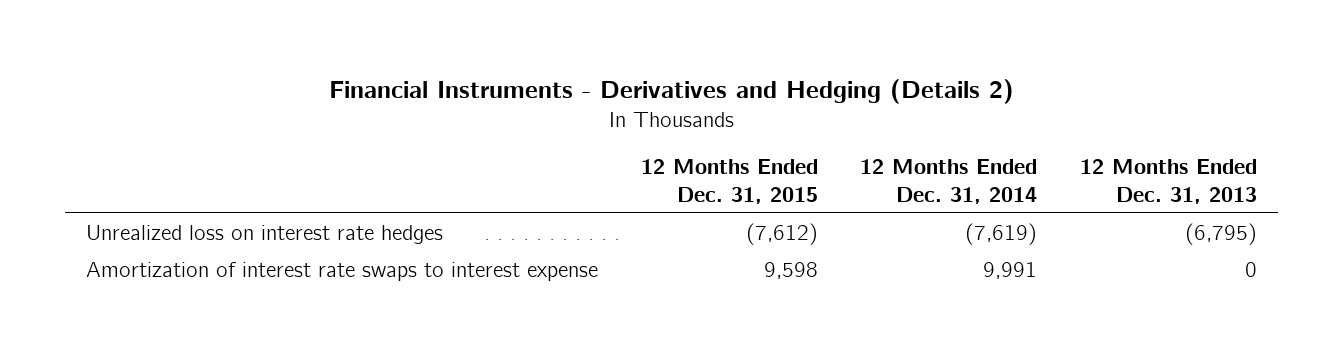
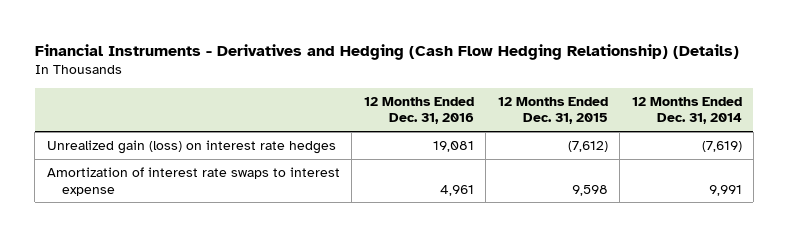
- Financial Instruments - Derivatives and Hedging (Details 2)
+ Financial Instruments - Derivatives and Hedging (Cash Flow Hedging Relationship) (Details)
- | 12 Months Ended Dec. 31, 2015 | 12 Months Ended Dec. 31, 2014 | 12 Months Ended Dec. 31, 2013
+ | 12 Months Ended Dec. 31, 2016 | 12 Months Ended Dec. 31, 2015 | 12 Months Ended Dec. 31, 2014
- Unrealized loss on interest rate hedges | (7,612) | (7,619) | (6,795)
+ Unrealized gain (loss) on interest rate hedges | 19,081 | (7,612) | (7,619)

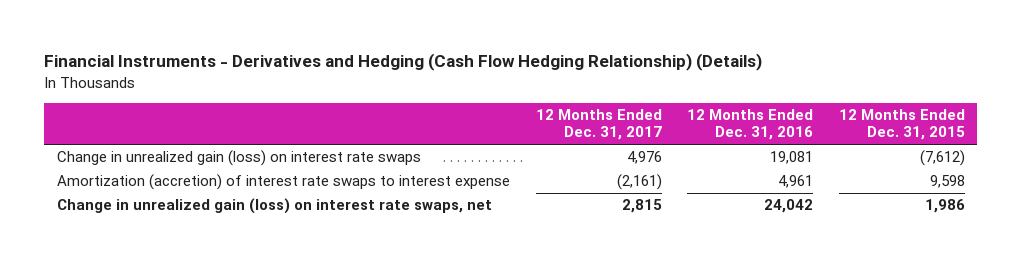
- | 12 Months Ended Dec. 31, 2016 | 12 Months Ended Dec. 31, 2015 | 12 Months Ended Dec. 31, 2014
+ | 12 Months Ended Dec. 31, 2017 | 12 Months Ended Dec. 31, 2016 | 12 Months Ended Dec. 31, 2015
- Unrealized gain (loss) on interest rate hedges | 19,081 | (7,612) | (7,619)
- Amortization of interest rate swaps to interest expense | 4,961 | 9,598 | 9,991
+ Change in unrealized gain (loss) on interest rate swaps | 4,976 | 19,081 | (7,612)
+ Amortization (accretion) of interest rate swaps to interest expense | (2,161) | 4,961 | 9,598
+ Change in unrealized gain (loss) on interest rate swaps, net | 2,815 | 24,042 | 1,986

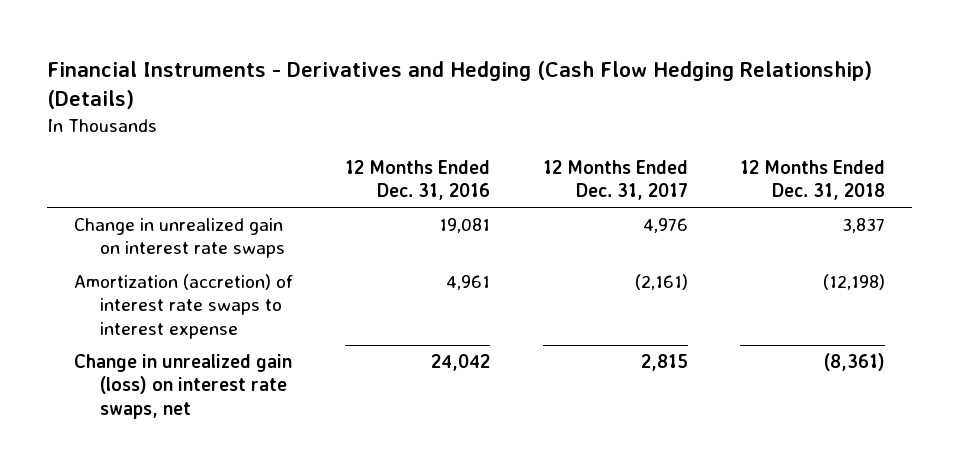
- | 12 Months Ended Dec. 31, 2017 | 12 Months Ended Dec. 31, 2016 | 12 Months Ended Dec. 31, 2015
+ | 12 Months Ended Dec. 31, 2016 | 12 Months Ended Dec. 31, 2017 | 12 Months Ended Dec. 31, 2018
- Change in unrealized gain (loss) on interest rate swaps | 4,976 | 19,081 | (7,612)
+ Change in unrealized gain on interest rate swaps | 19,081 | 4,976 | 3,837

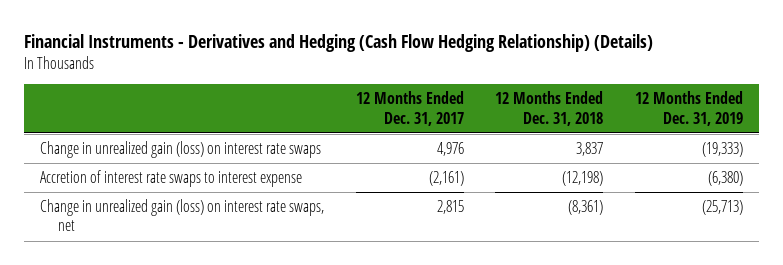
- | 12 Months Ended Dec. 31, 2016 | 12 Months Ended Dec. 31, 2017 | 12 Months Ended Dec. 31, 2018
+ | 12 Months Ended Dec. 31, 2017 | 12 Months Ended Dec. 31, 2018 | 12 Months Ended Dec. 31, 2019
- Change in unrealized gain on interest rate swaps | 19,081 | 4,976 | 3,837
- Amortization (accretion) of interest rate swaps to interest expense | 4,961 | (2,161) | (12,198)
+ Change in unrealized gain (loss) on interest rate swaps | 4,976 | 3,837 | (19,333)
+ Accretion of interest rate swaps to interest expense | (2,161) | (12,198) | (6,380)

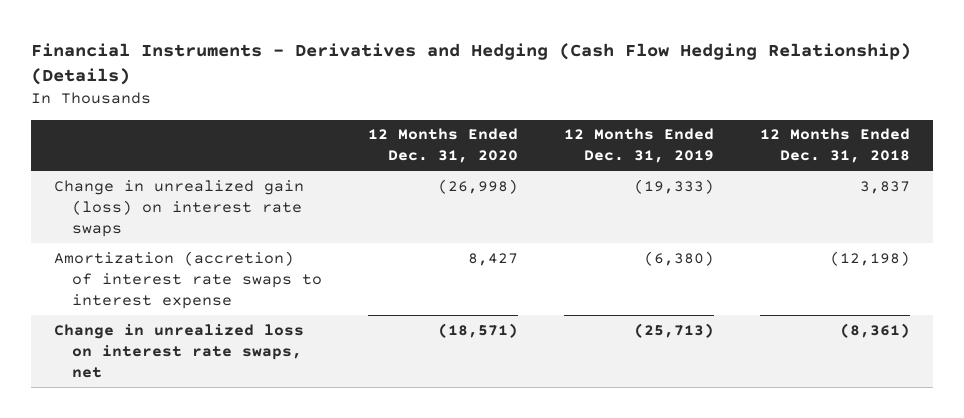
- | 12 Months Ended Dec. 31, 2017 | 12 Months Ended Dec. 31, 2018 | 12 Months Ended Dec. 31, 2019
+ | 12 Months Ended Dec. 31, 2020 | 12 Months Ended Dec. 31, 2019 | 12 Months Ended Dec. 31, 2018
- Accretion of interest rate swaps to interest expense | (2,161) | (12,198) | (6,380)
- Change in unrealized gain (loss) on interest rate swaps, net | 2,815 | (8,361) | (25,713)
+ Amortization (accretion) of interest rate swaps to interest expense | 8,427 | (6,380) | (12,198)
+ Change in unrealized loss on interest rate swaps, net | (18,571) | (25,713) | (8,361)

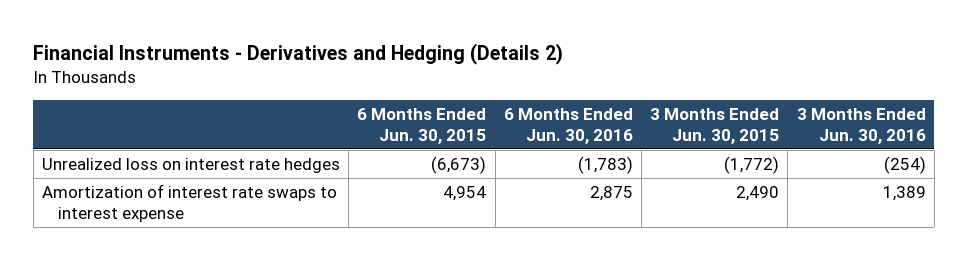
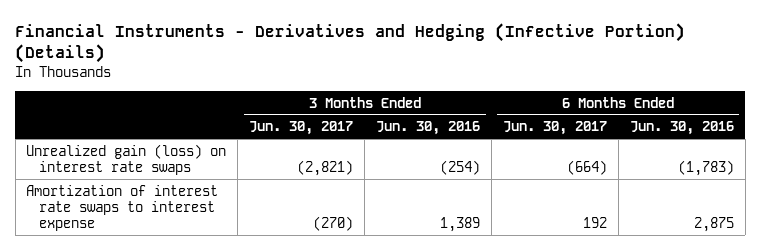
- Financial Instruments - Derivatives and Hedging (Details 2)
+ Financial Instruments - Derivatives and Hedging (Infective Portion) (Details)
- | 6 Months Ended Jun. 30, 2015 | 6 Months Ended Jun. 30, 2016 | 3 Months Ended Jun. 30, 2015 | 3 Months Ended Jun. 30, 2016
+ | 3 Months Ended Jun. 30, 2017 | 3 Months Ended Jun. 30, 2016 | 6 Months Ended Jun. 30, 2017 | 6 Months Ended Jun. 30, 2016
- Unrealized loss on interest rate hedges | (6,673) | (1,783) | (1,772) | (254)
+ Unrealized gain (loss) on interest rate swaps | (2,821) | (254) | (664) | (1,783)

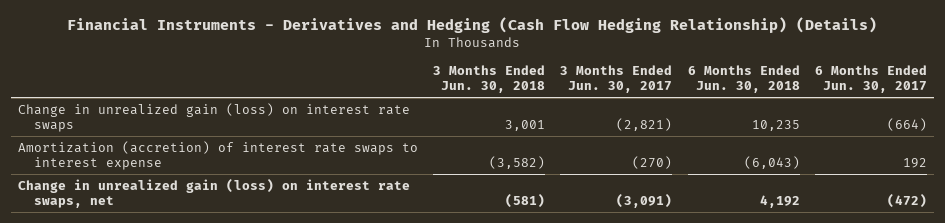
- Financial Instruments - Derivatives and Hedging (Infective Portion) (Details)
+ Financial Instruments - Derivatives and Hedging (Cash Flow Hedging Relationship) (Details)
- | 3 Months Ended Jun. 30, 2017 | 3 Months Ended Jun. 30, 2016 | 6 Months Ended Jun. 30, 2017 | 6 Months Ended Jun. 30, 2016
+ | 3 Months Ended Jun. 30, 2018 | 3 Months Ended Jun. 30, 2017 | 6 Months Ended Jun. 30, 2018 | 6 Months Ended Jun. 30, 2017
- Unrealized gain (loss) on interest rate swaps | (2,821) | (254) | (664) | (1,783)
- Amortization of interest rate swaps to interest expense | (270) | 1,389 | 192 | 2,875
+ Change in unrealized gain (loss) on interest rate swaps | 3,001 | (2,821) | 10,235 | (664)
+ Amortization (accretion) of interest rate swaps to interest expense | (3,582) | (270) | (6,043) | 192
+ Change in unrealized gain (loss) on interest rate swaps, net | (581) | (3,091) | 4,192 | (472)

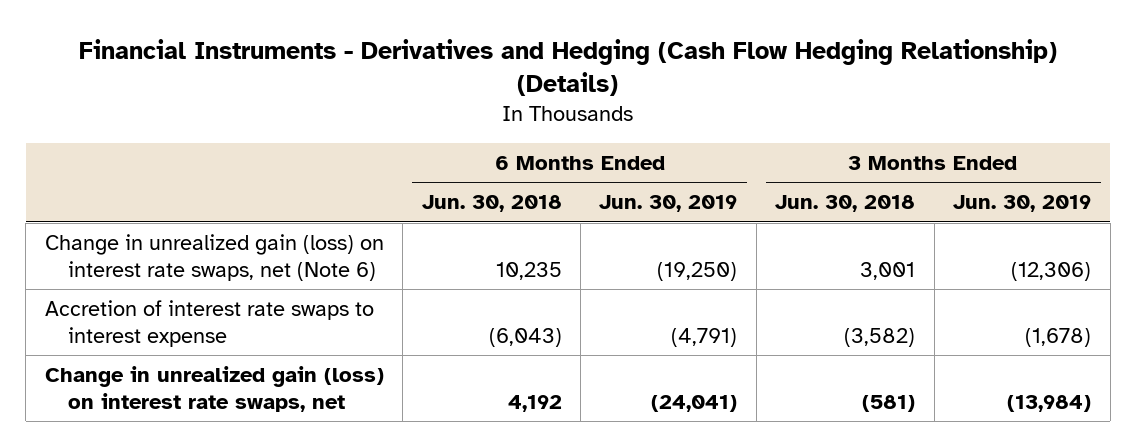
- | 3 Months Ended Jun. 30, 2018 | 3 Months Ended Jun. 30, 2017 | 6 Months Ended Jun. 30, 2018 | 6 Months Ended Jun. 30, 2017
+ | 6 Months Ended Jun. 30, 2018 | 6 Months Ended Jun. 30, 2019 | 3 Months Ended Jun. 30, 2018 | 3 Months Ended Jun. 30, 2019
- Change in unrealized gain (loss) on interest rate swaps | 3,001 | (2,821) | 10,235 | (664)
- Amortization (accretion) of interest rate swaps to interest expense | (3,582) | (270) | (6,043) | 192
+ Change in unrealized gain (loss) on interest rate swaps, net (Note 6) | 10,235 | (19,250) | 3,001 | (12,306)
+ Accretion of interest rate swaps to interest expense | (6,043) | (4,791) | (3,582) | (1,678)

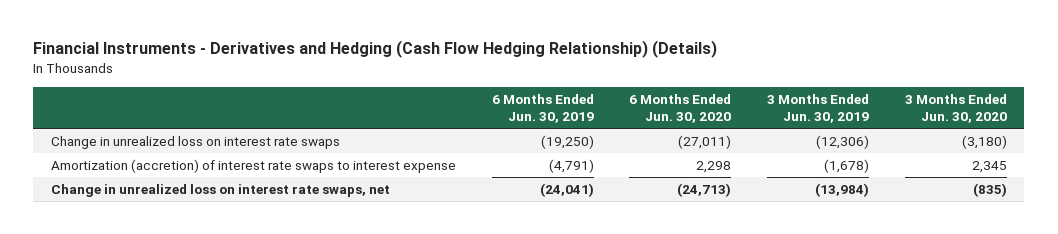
- | 6 Months Ended Jun. 30, 2018 | 6 Months Ended Jun. 30, 2019 | 3 Months Ended Jun. 30, 2018 | 3 Months Ended Jun. 30, 2019
+ | 6 Months Ended Jun. 30, 2019 | 6 Months Ended Jun. 30, 2020 | 3 Months Ended Jun. 30, 2019 | 3 Months Ended Jun. 30, 2020
- Change in unrealized gain (loss) on interest rate swaps, net (Note 6) | 10,235 | (19,250) | 3,001 | (12,306)
- Accretion of interest rate swaps to interest expense | (6,043) | (4,791) | (3,582) | (1,678)
- Change in unrealized gain (loss) on interest rate swaps, net | 4,192 | (24,041) | (581) | (13,984)
+ Change in unrealized loss on interest rate swaps | (19,250) | (27,011) | (12,306) | (3,180)
+ Amortization (accretion) of interest rate swaps to interest expense | (4,791) | 2,298 | (1,678) | 2,345
+ Change in unrealized loss on interest rate swaps, net | (24,041) | (24,713) | (13,984) | (835)

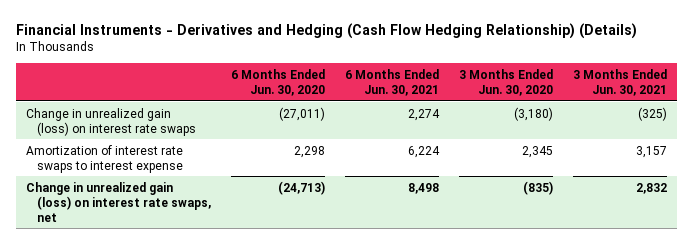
- | 6 Months Ended Jun. 30, 2019 | 6 Months Ended Jun. 30, 2020 | 3 Months Ended Jun. 30, 2019 | 3 Months Ended Jun. 30, 2020
+ | 6 Months Ended Jun. 30, 2020 | 6 Months Ended Jun. 30, 2021 | 3 Months Ended Jun. 30, 2020 | 3 Months Ended Jun. 30, 2021
- Change in unrealized loss on interest rate swaps | (19,250) | (27,011) | (12,306) | (3,180)
- Amortization (accretion) of interest rate swaps to interest expense | (4,791) | 2,298 | (1,678) | 2,345
- Change in unrealized loss on interest rate swaps, net | (24,041) | (24,713) | (13,984) | (835)
+ Change in unrealized gain (loss) on interest rate swaps | (27,011) | 2,274 | (3,180) | (325)
+ Amortization of interest rate swaps to interest expense | 2,298 | 6,224 | 2,345 | 3,157
+ Change in unrealized gain (loss) on interest rate swaps, net | (24,713) | 8,498 | (835) | 2,832

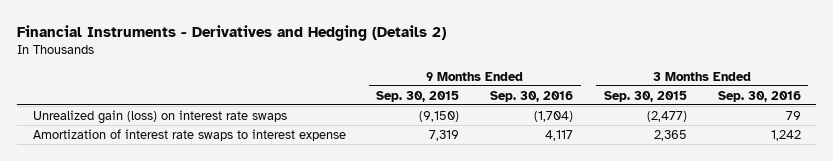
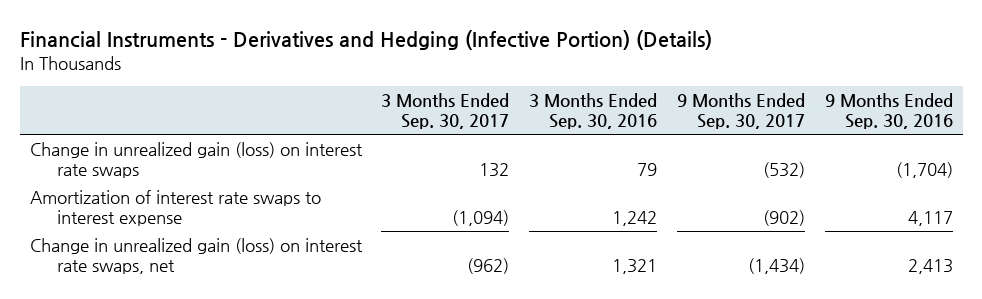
- Financial Instruments - Derivatives and Hedging (Details 2)
+ Financial Instruments - Derivatives and Hedging (Infective Portion) (Details)
- | 9 Months Ended Sep. 30, 2015 | 9 Months Ended Sep. 30, 2016 | 3 Months Ended Sep. 30, 2015 | 3 Months Ended Sep. 30, 2016
+ | 3 Months Ended Sep. 30, 2017 | 3 Months Ended Sep. 30, 2016 | 9 Months Ended Sep. 30, 2017 | 9 Months Ended Sep. 30, 2016
- Unrealized gain (loss) on interest rate swaps | (9,150) | (1,704) | (2,477) | 79
+ Change in unrealized gain (loss) on interest rate swaps | 132 | 79 | (532) | (1,704)
+ Change in unrealized gain (loss) on interest rate swaps, net | (962) | 1,321 | (1,434) | 2,413

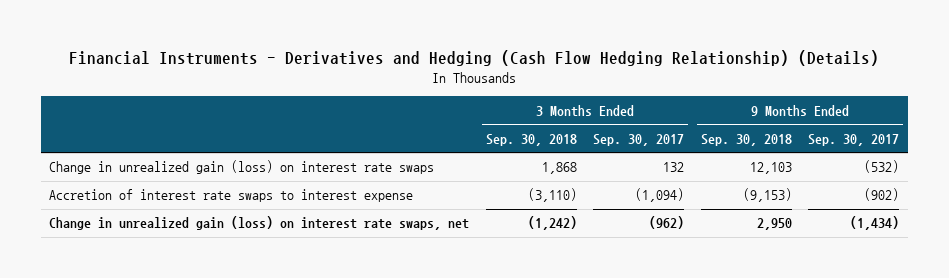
- Financial Instruments - Derivatives and Hedging (Infective Portion) (Details)
+ Financial Instruments - Derivatives and Hedging (Cash Flow Hedging Relationship) (Details)
- | 3 Months Ended Sep. 30, 2017 | 3 Months Ended Sep. 30, 2016 | 9 Months Ended Sep. 30, 2017 | 9 Months Ended Sep. 30, 2016
+ | 3 Months Ended Sep. 30, 2018 | 3 Months Ended Sep. 30, 2017 | 9 Months Ended Sep. 30, 2018 | 9 Months Ended Sep. 30, 2017
- Amortization of interest rate swaps to interest expense | (1,094) | 1,242 | (902) | 4,117
+ Accretion of interest rate swaps to interest expense | (3,110) | (1,094) | (9,153) | (902)

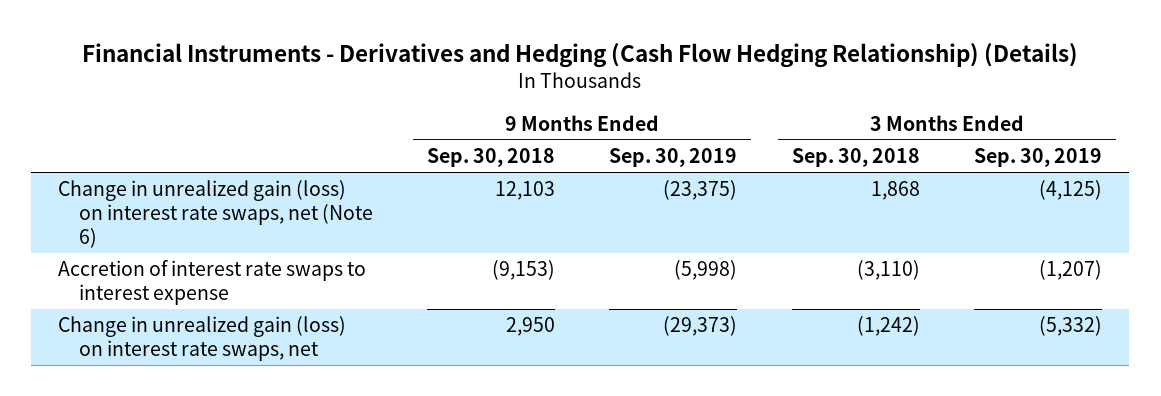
- | 3 Months Ended Sep. 30, 2018 | 3 Months Ended Sep. 30, 2017 | 9 Months Ended Sep. 30, 2018 | 9 Months Ended Sep. 30, 2017
+ | 9 Months Ended Sep. 30, 2018 | 9 Months Ended Sep. 30, 2019 | 3 Months Ended Sep. 30, 2018 | 3 Months Ended Sep. 30, 2019
- Change in unrealized gain (loss) on interest rate swaps | 1,868 | 132 | 12,103 | (532)
+ Change in unrealized gain (loss) on interest rate swaps, net (Note 6) | 12,103 | (23,375) | 1,868 | (4,125)

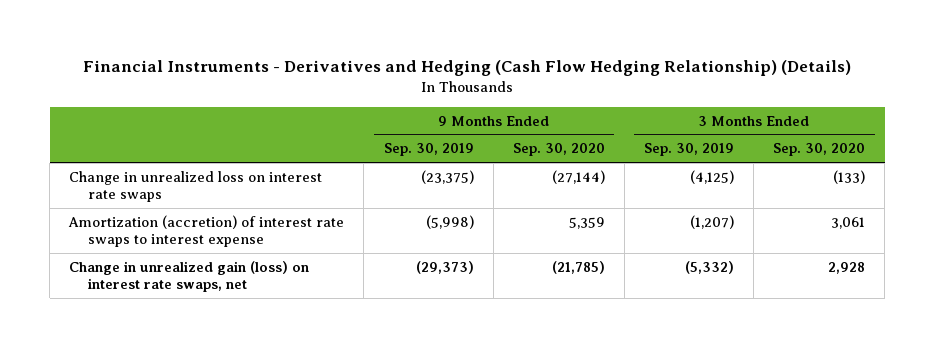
- | 9 Months Ended Sep. 30, 2018 | 9 Months Ended Sep. 30, 2019 | 3 Months Ended Sep. 30, 2018 | 3 Months Ended Sep. 30, 2019
+ | 9 Months Ended Sep. 30, 2019 | 9 Months Ended Sep. 30, 2020 | 3 Months Ended Sep. 30, 2019 | 3 Months Ended Sep. 30, 2020
- Change in unrealized gain (loss) on interest rate swaps, net (Note 6) | 12,103 | (23,375) | 1,868 | (4,125)
- Accretion of interest rate swaps to interest expense | (9,153) | (5,998) | (3,110) | (1,207)
+ Change in unrealized loss on interest rate swaps | (23,375) | (27,144) | (4,125) | (133)
+ Amortization (accretion) of interest rate swaps to interest expense | (5,998) | 5,359 | (1,207) | 3,061

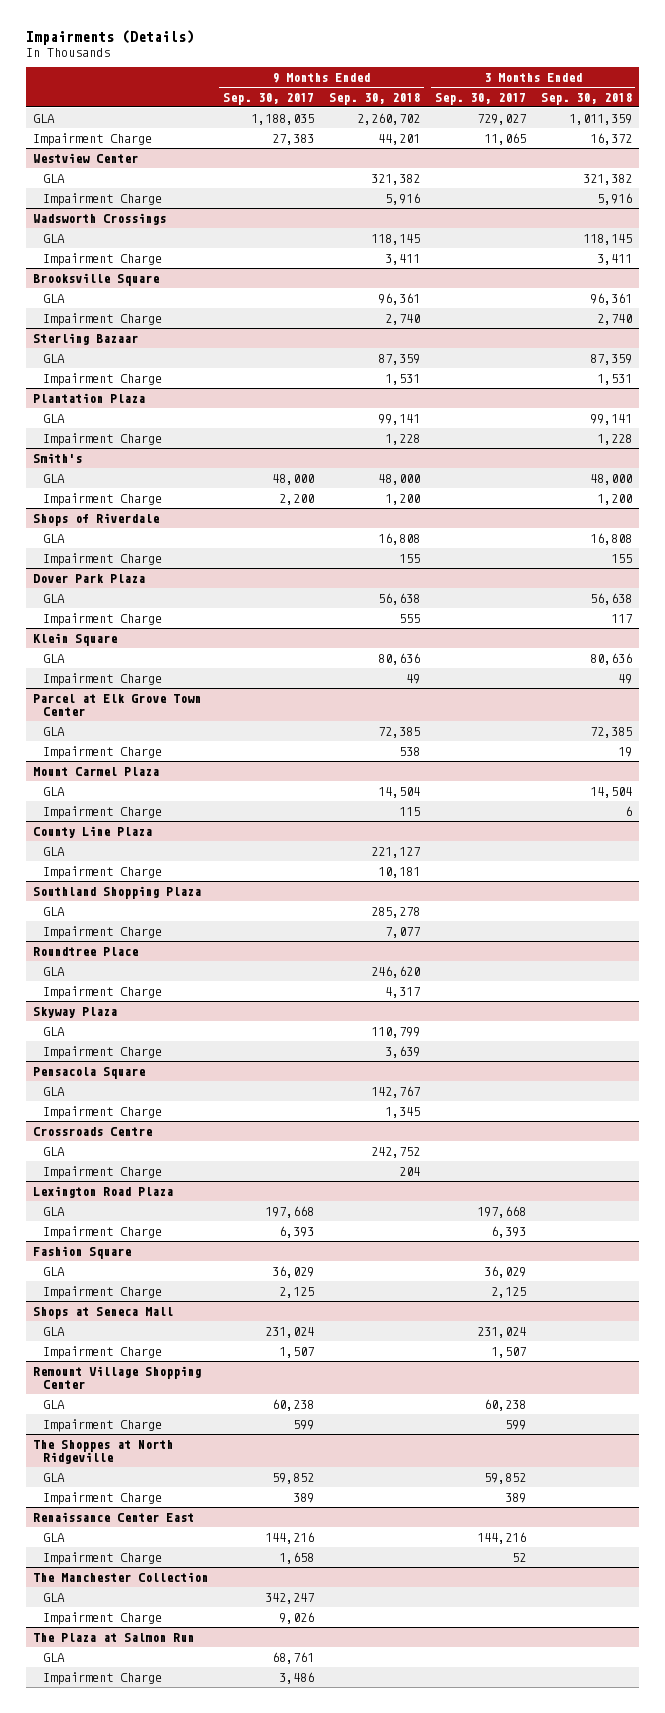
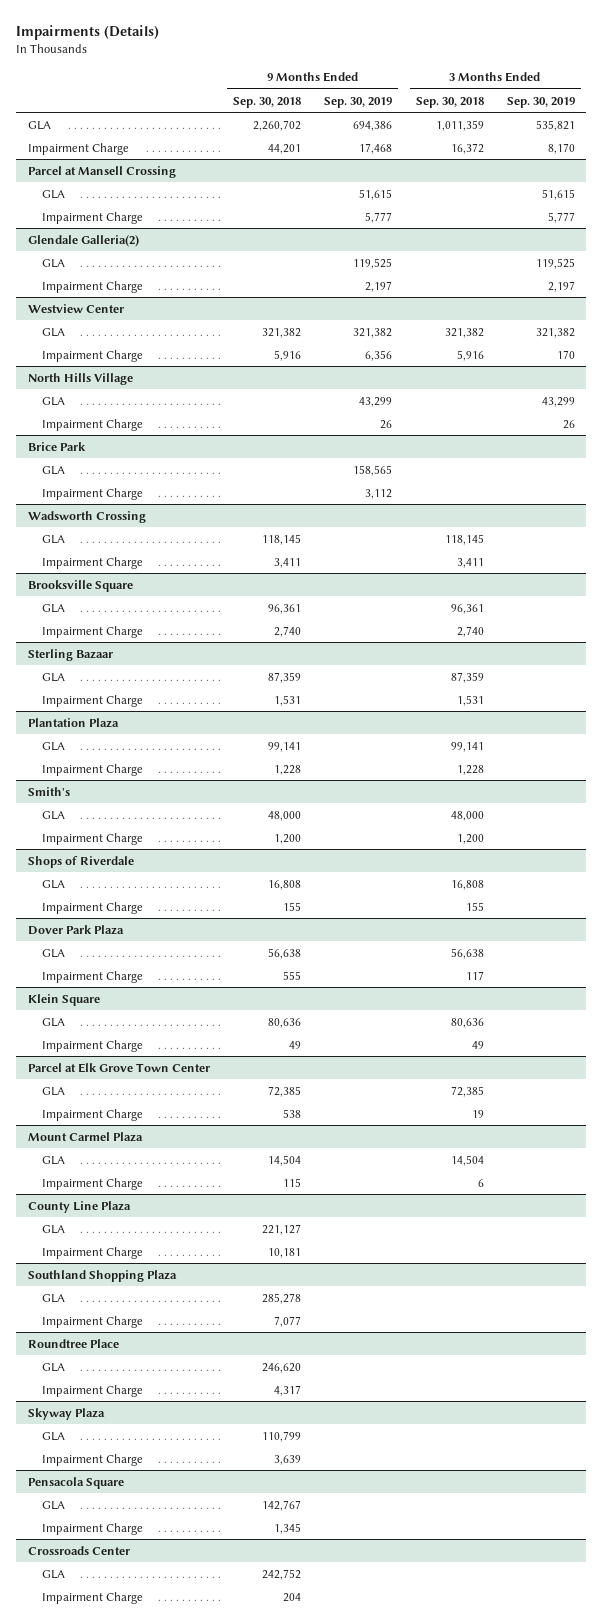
- | 9 Months Ended Sep. 30, 2017 | 9 Months Ended Sep. 30, 2018 | 3 Months Ended Sep. 30, 2017 | 3 Months Ended Sep. 30, 2018
+ | 9 Months Ended Sep. 30, 2018 | 9 Months Ended Sep. 30, 2019 | 3 Months Ended Sep. 30, 2018 | 3 Months Ended Sep. 30, 2019
+ Parcel at Mansell Crossing
+ GLA | | 51,615 | | 51,615
+ Impairment Charge | | 5,777 | | 5,777
+ Glendale Galleria(2)
+ GLA | | 119,525 | | 119,525
+ Impairment Charge | | 2,197 | | 2,197
- Wadsworth Crossings
+ North Hills Village
+ GLA | | 43,299 | | 43,299
+ Impairment Charge | | 26 | | 26
+ Brice Park
+ GLA | | 158,565 | |
+ Impairment Charge | | 3,112 | |
+ Wadsworth Crossing
- Crossroads Centre
+ Crossroads Center
- Lexington Road Plaza
- GLA | 197,668 | | 197,668 |
- Impairment Charge | 6,393 | | 6,393 |
- Fashion Square
- GLA | 36,029 | | 36,029 |
- Impairment Charge | 2,125 | | 2,125 |
- Shops at Seneca Mall
- GLA | 231,024 | | 231,024 |
- Impairment Charge | 1,507 | | 1,507 |
- Remount Village Shopping Center
- GLA | 60,238 | | 60,238 |
- Impairment Charge | 599 | | 599 |
- The Shoppes at North Ridgeville
- GLA | 59,852 | | 59,852 |
- Impairment Charge | 389 | | 389 |
- Renaissance Center East
- GLA | 144,216 | | 144,216 |
- Impairment Charge | 1,658 | | 52 |
- The Manchester Collection
- GLA | 342,247 | | |
- Impairment Charge | 9,026 | | |
- The Plaza at Salmon Run
- GLA | 68,761 | | |
- Impairment Charge | 3,486 | | |

